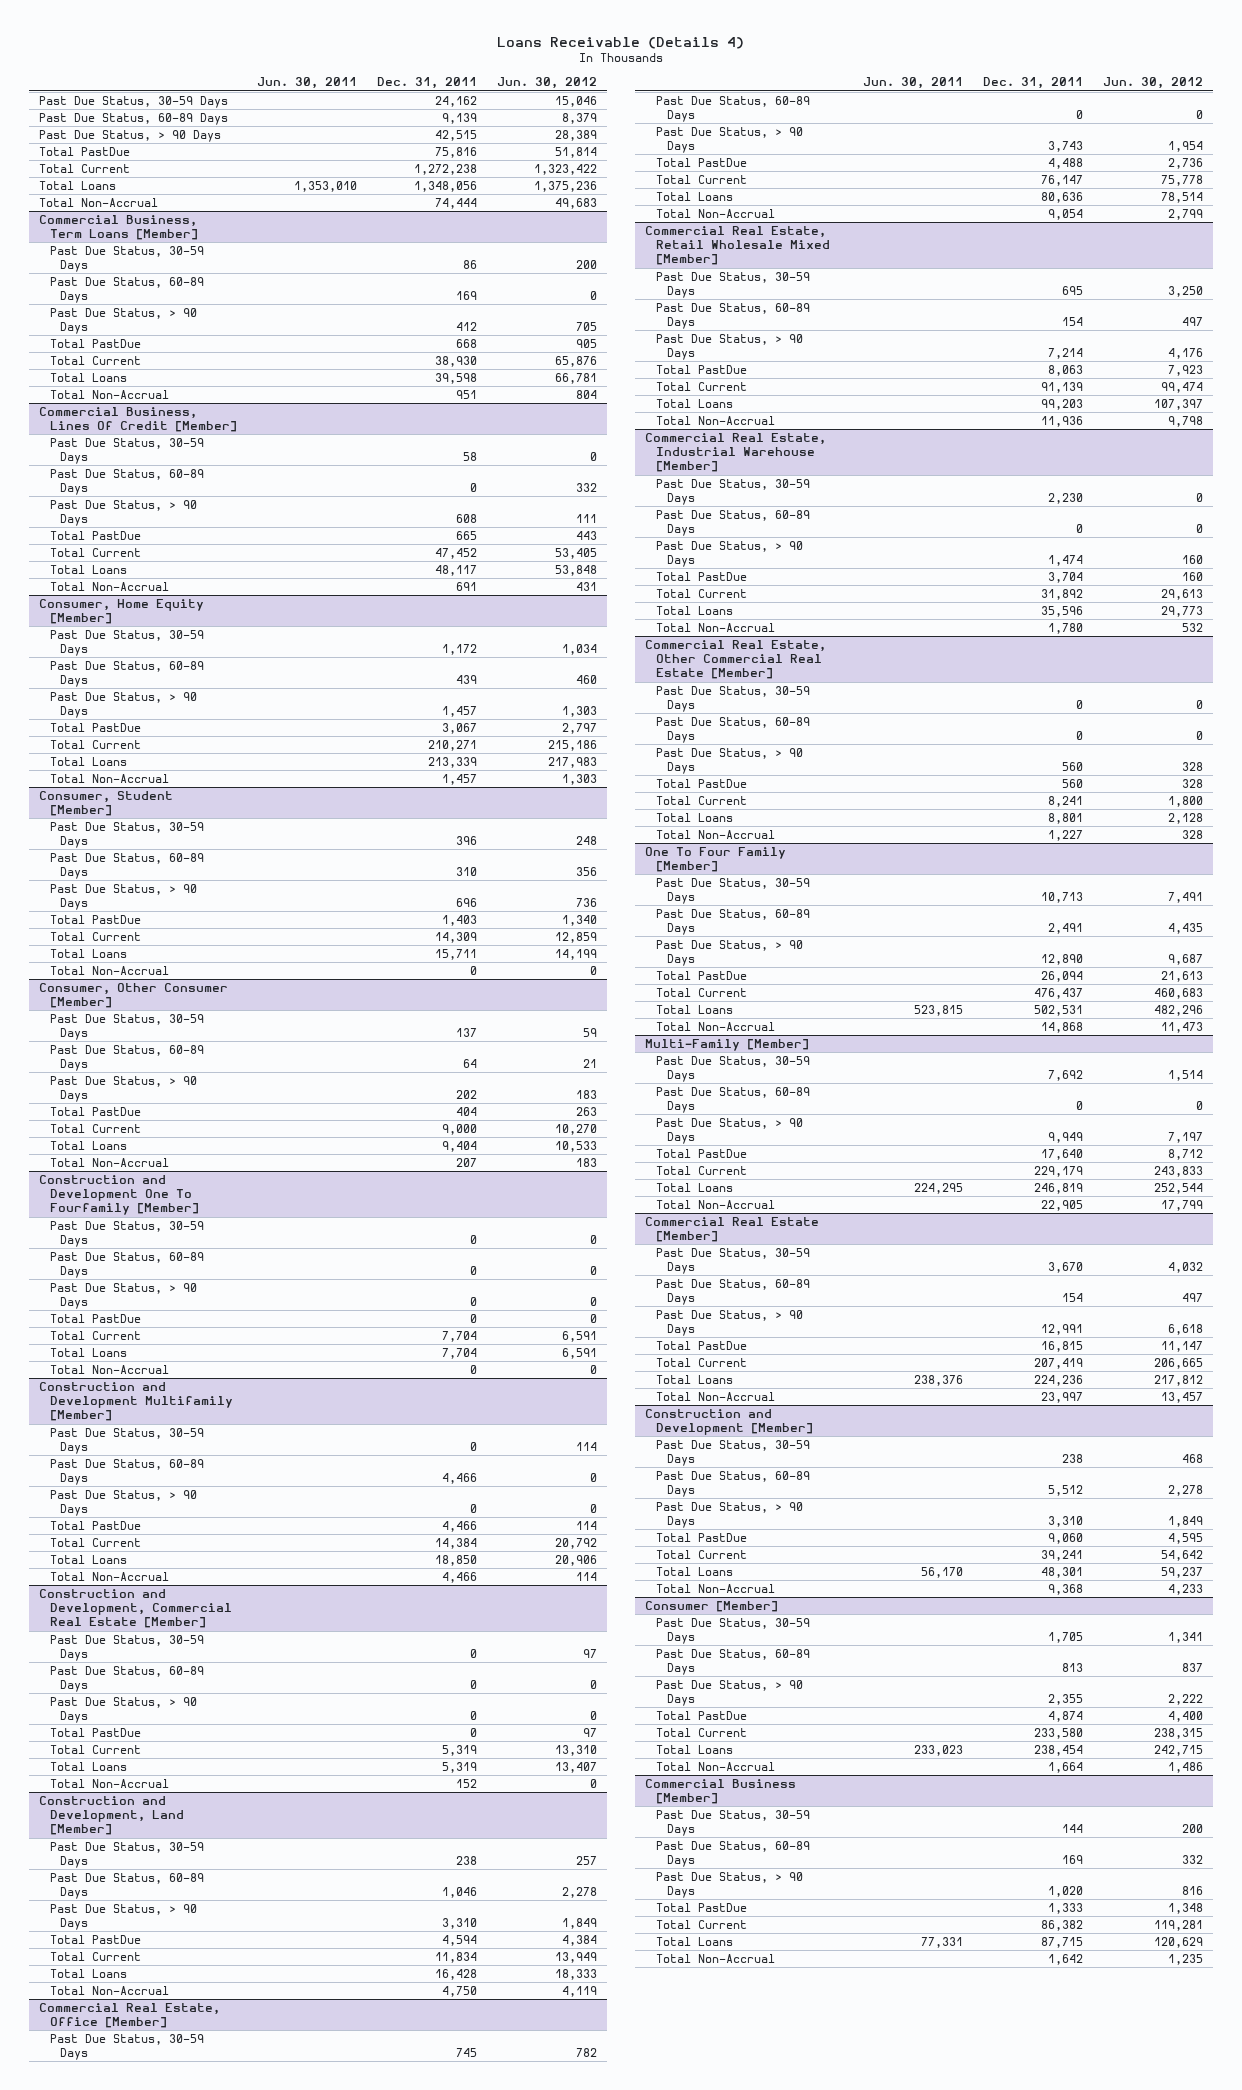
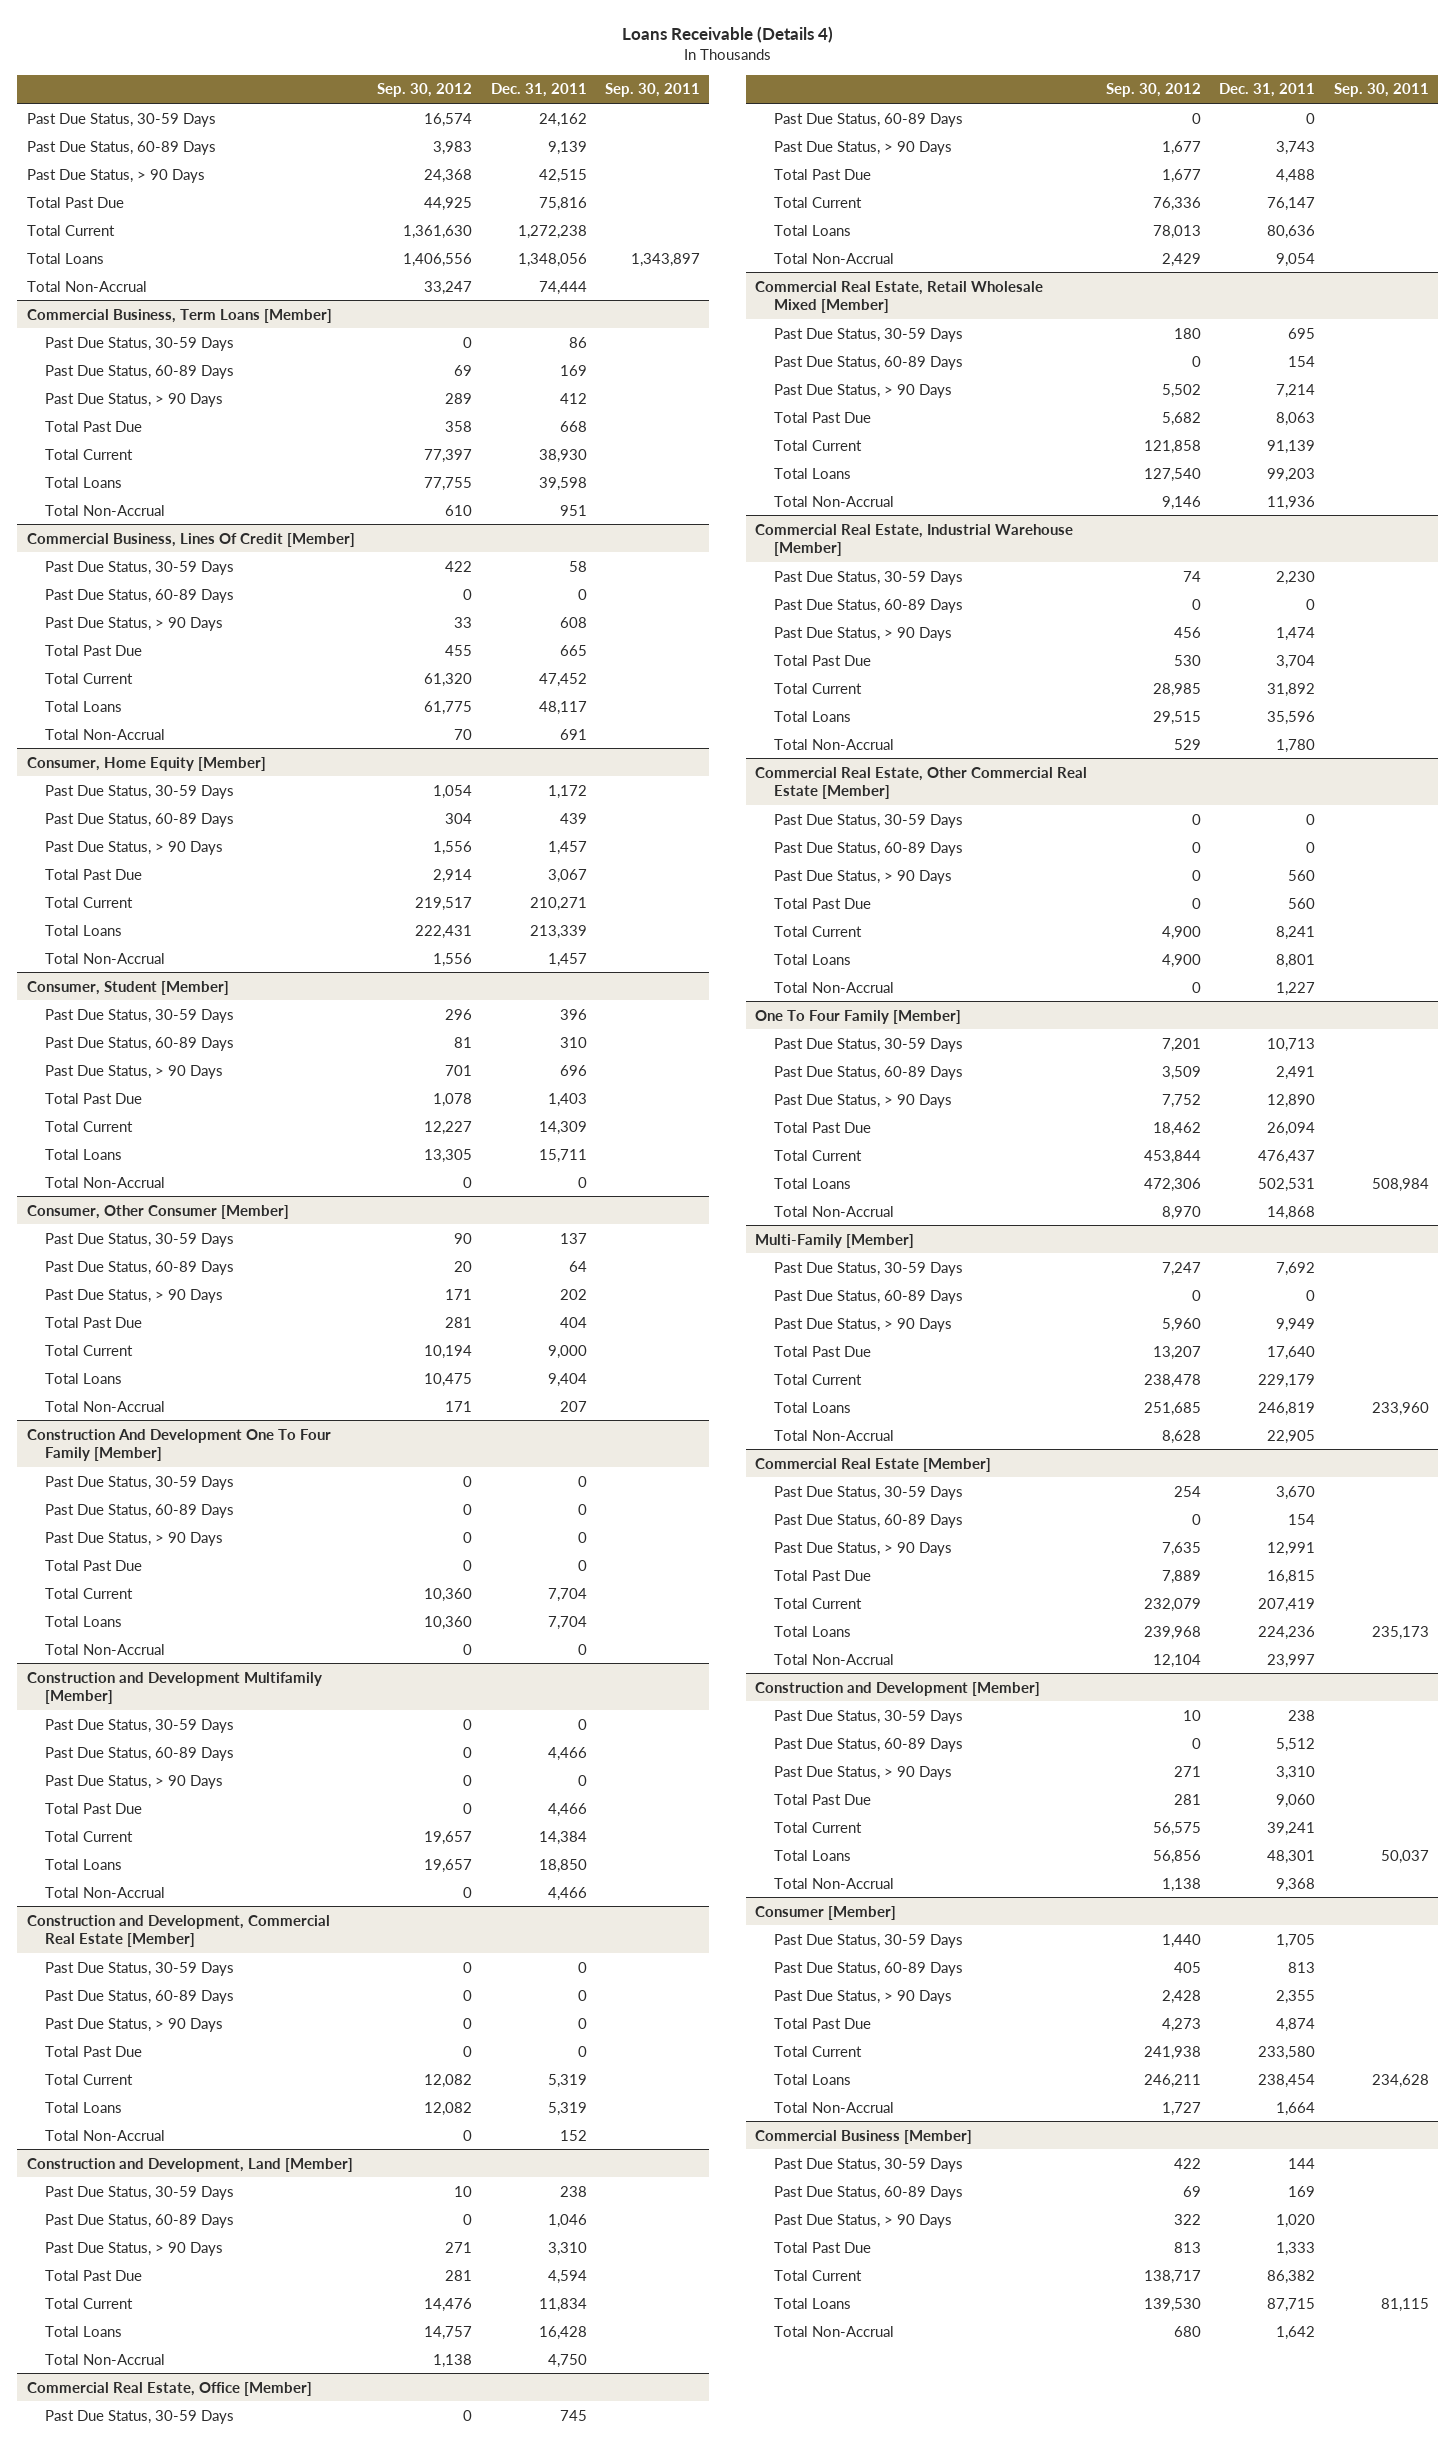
- | Jun. 30, 2011 | Dec. 31, 2011 | Jun. 30, 2012
+ | Sep. 30, 2012 | Dec. 31, 2011 | Sep. 30, 2011
- Total PastDue | | 75,816 | 51,814
+ Total Past Due | 44,925 | 75,816 |
@ Commercial Business, Term Loans [Member]
- Total PastDue | | 668 | 905
+ Total Past Due | 358 | 668 |
@ Commercial Business, Lines Of Credit [Member]
- Total PastDue | | 665 | 443
+ Total Past Due | 455 | 665 |
@ Consumer, Home Equity [Member]
- Total PastDue | | 3,067 | 2,797
+ Total Past Due | 2,914 | 3,067 |
@ Consumer, Student [Member]
- Total PastDue | | 1,403 | 1,340
+ Total Past Due | 1,078 | 1,403 |
@ Consumer, Other Consumer [Member]
- Total PastDue | | 404 | 263
+ Total Past Due | 281 | 404 |
- Construction and Development One To Fourfamily [Member]
+ Construction And Development One To Four Family [Member]
- Total PastDue | | 0 | 0
+ Total Past Due | 0 | 0 |
@ Construction and Development Multifamily [Member]
- Total PastDue | | 4,466 | 114
+ Total Past Due | 0 | 4,466 |
@ Construction and Development, Commercial Real Estate [Member]
- Total PastDue | | 0 | 97
+ Total Past Due | 0 | 0 |
@ Construction and Development, Land [Member]
- Total PastDue | | 4,594 | 4,384
+ Total Past Due | 281 | 4,594 |
@ Commercial Real Estate, Office [Member]
- Total PastDue | | 4,488 | 2,736
+ Total Past Due | 1,677 | 4,488 |
@ Commercial Real Estate, Retail Wholesale Mixed [Member]
- Total PastDue | | 8,063 | 7,923
+ Total Past Due | 5,682 | 8,063 |
@ Commercial Real Estate, Industrial Warehouse [Member]
- Total PastDue | | 3,704 | 160
+ Total Past Due | 530 | 3,704 |
@ Commercial Real Estate, Other Commercial Real Estate [Member]
- Total PastDue | | 560 | 328
+ Total Past Due | 0 | 560 |
@ One To Four Family [Member]
- Total PastDue | | 26,094 | 21,613
+ Total Past Due | 18,462 | 26,094 |
@ Multi-Family [Member]
- Total PastDue | | 17,640 | 8,712
+ Total Past Due | 13,207 | 17,640 |
@ Commercial Real Estate [Member]
- Total PastDue | | 16,815 | 11,147
+ Total Past Due | 7,889 | 16,815 |
@ Construction and Development [Member]
- Total PastDue | | 9,060 | 4,595
+ Total Past Due | 281 | 9,060 |
@ Consumer [Member]
- Total PastDue | | 4,874 | 4,400
+ Total Past Due | 4,273 | 4,874 |
@ Commercial Business [Member]
- Total PastDue | | 1,333 | 1,348
+ Total Past Due | 813 | 1,333 |

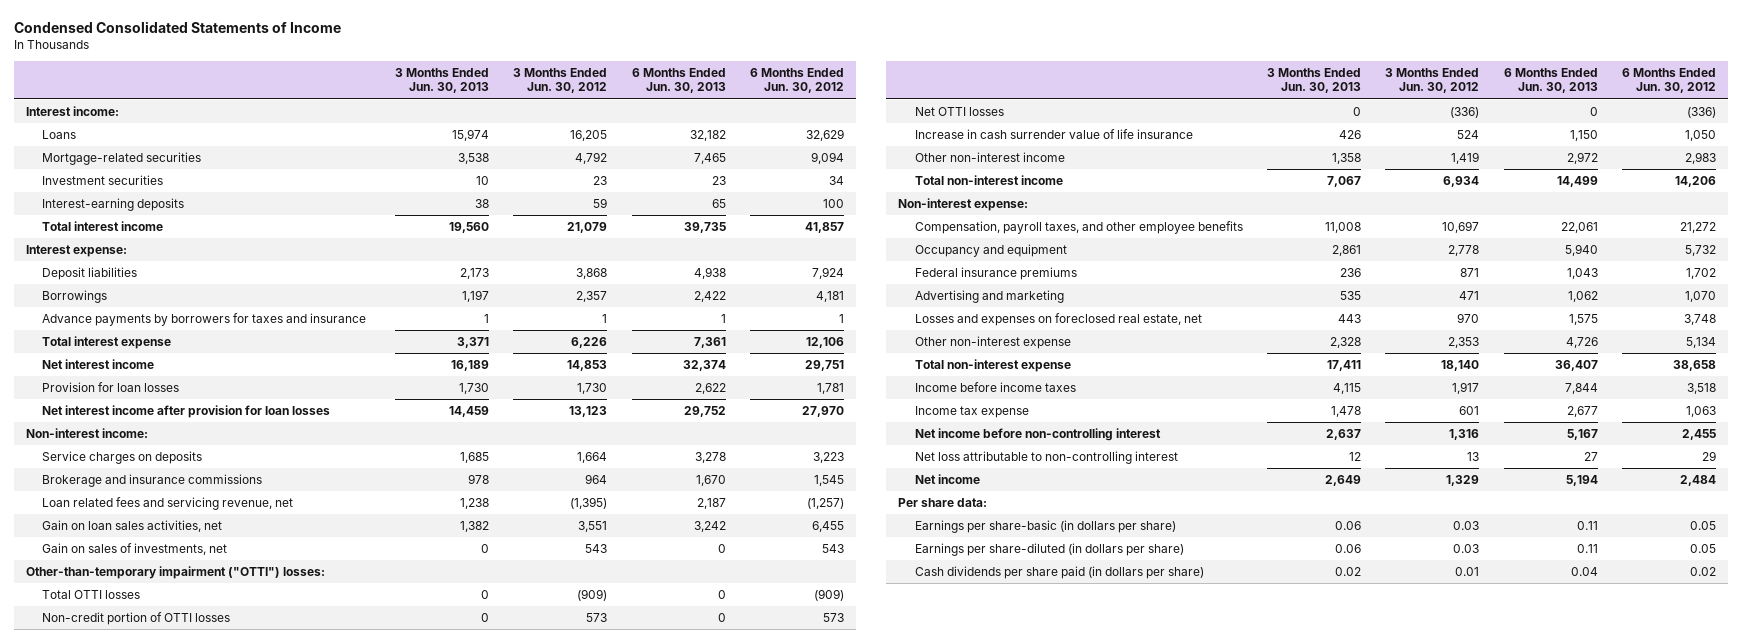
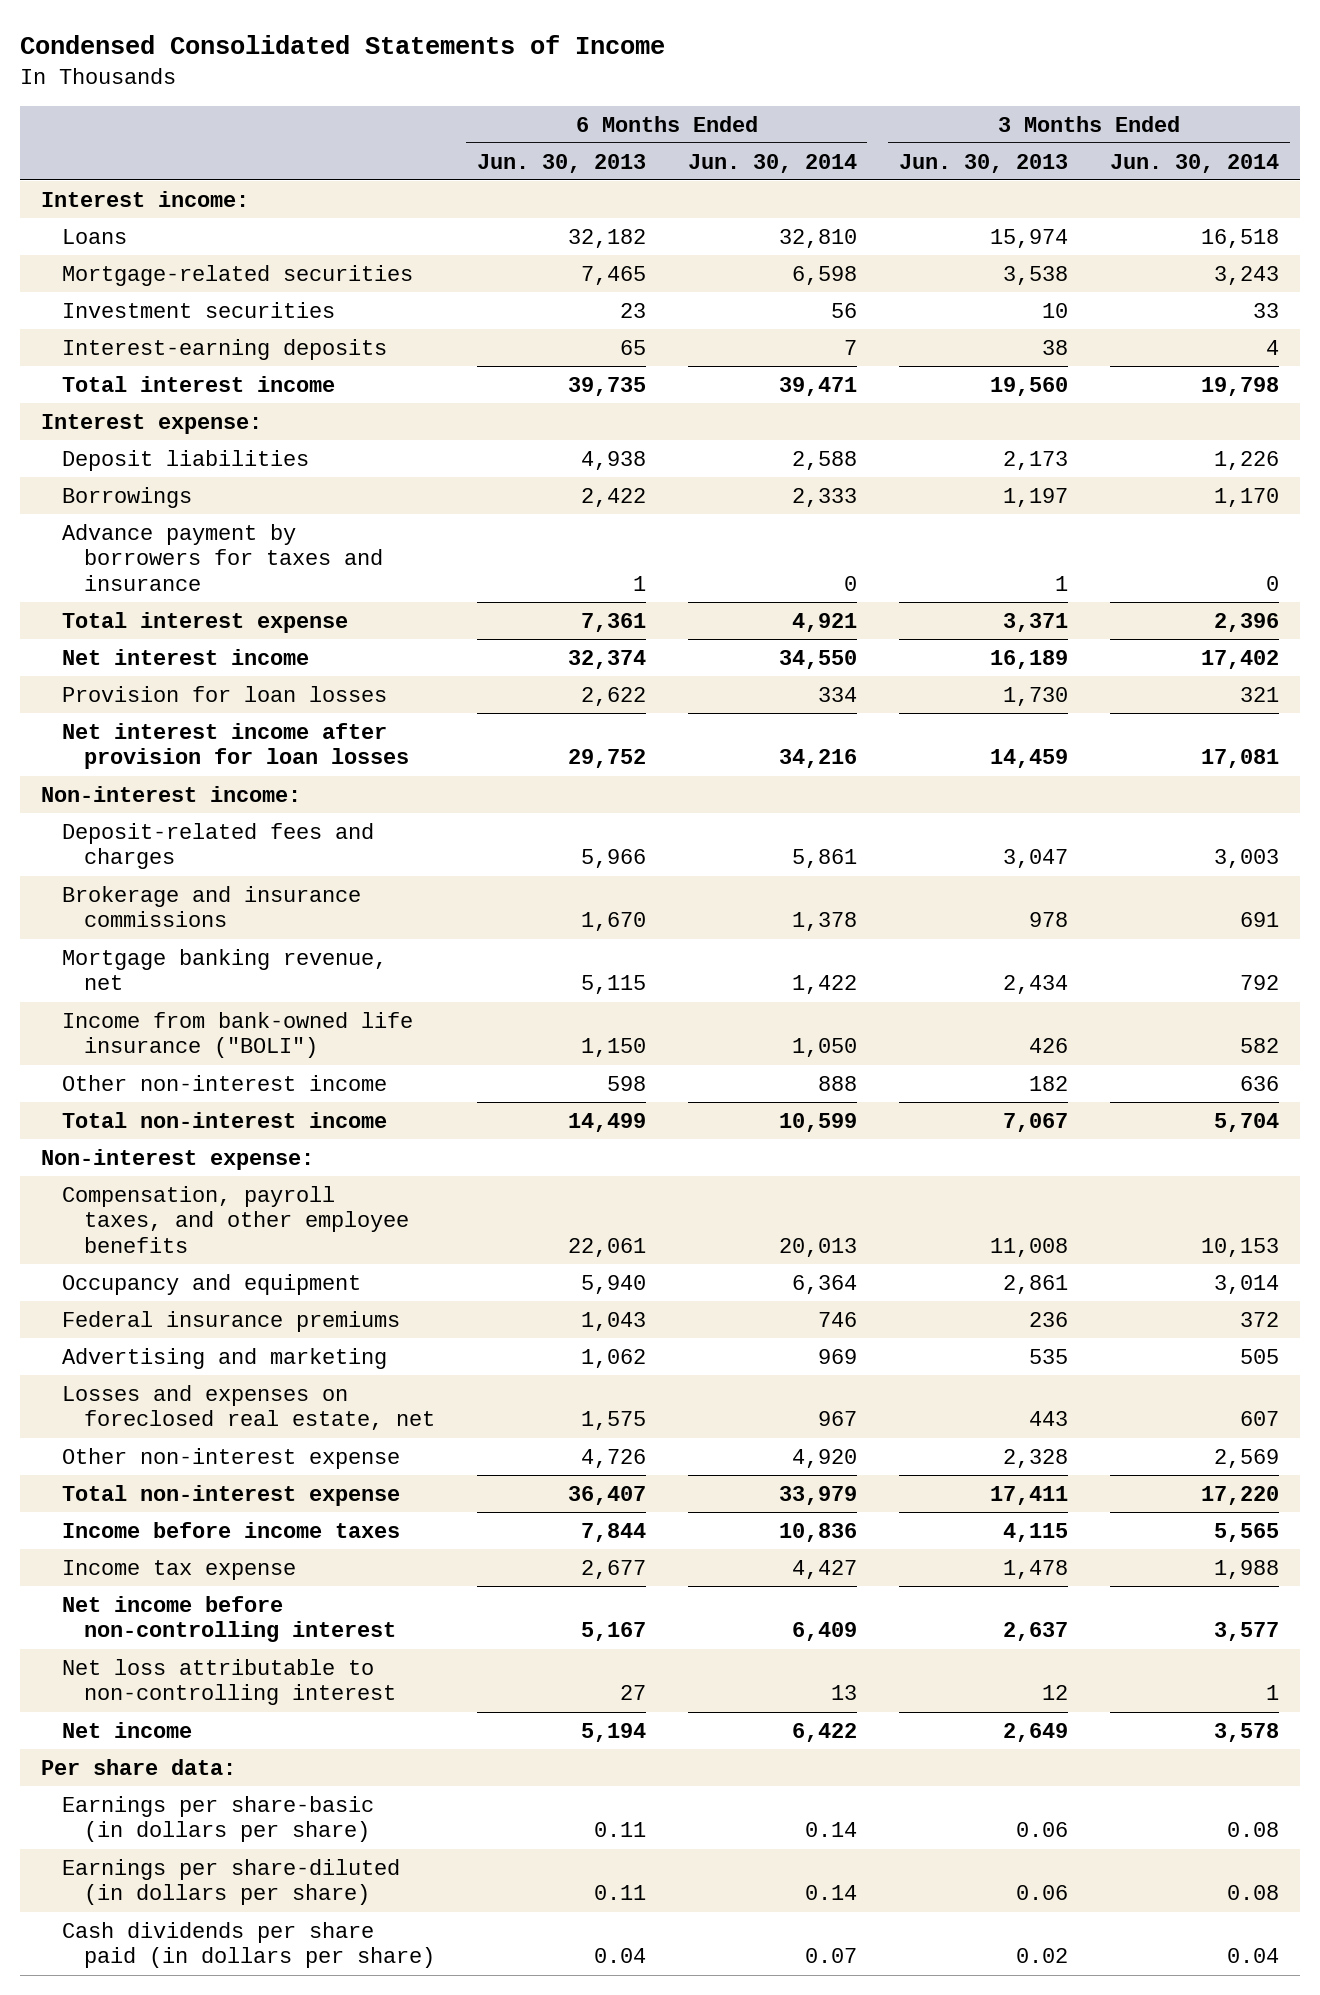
- | 3 Months Ended Jun. 30, 2013 | 3 Months Ended Jun. 30, 2012 | 6 Months Ended Jun. 30, 2013 | 6 Months Ended Jun. 30, 2012
+ | 6 Months Ended Jun. 30, 2013 | 6 Months Ended Jun. 30, 2014 | 3 Months Ended Jun. 30, 2013 | 3 Months Ended Jun. 30, 2014
- Advance payments by borrowers for taxes and insurance | 1 | 1 | 1 | 1
+ Advance payment by borrowers for taxes and insurance | 1 | 0 | 1 | 0
- Service charges on deposits | 1,685 | 1,664 | 3,278 | 3,223
+ Deposit-related fees and charges | 5,966 | 5,861 | 3,047 | 3,003
- Loan related fees and servicing revenue, net | 1,238 | (1,395) | 2,187 | (1,257)
- Gain on loan sales activities, net | 1,382 | 3,551 | 3,242 | 6,455
- Gain on sales of investments, net | 0 | 543 | 0 | 543
- Other-than-temporary impairment ("OTTI") losses:
- Total OTTI losses | 0 | (909) | 0 | (909)
- Non-credit portion of OTTI losses | 0 | 573 | 0 | 573
- Net OTTI losses | 0 | (336) | 0 | (336)
- Increase in cash surrender value of life insurance | 426 | 524 | 1,150 | 1,050
- Other non-interest income | 1,358 | 1,419 | 2,972 | 2,983
+ Mortgage banking revenue, net | 5,115 | 1,422 | 2,434 | 792
+ Income from bank-owned life insurance ("BOLI") | 1,150 | 1,050 | 426 | 582
+ Other non-interest income | 598 | 888 | 182 | 636

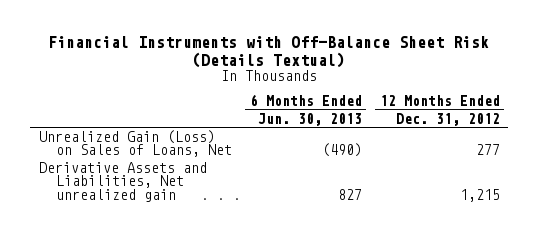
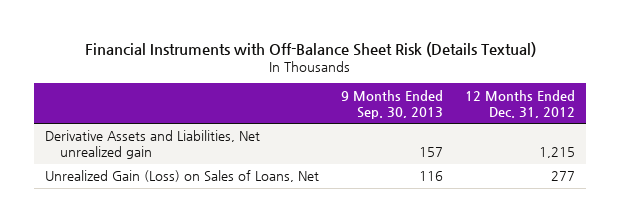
- | 6 Months Ended Jun. 30, 2013 | 12 Months Ended Dec. 31, 2012
+ | 9 Months Ended Sep. 30, 2013 | 12 Months Ended Dec. 31, 2012
moved down: Unrealized Gain (Loss) on Sales of Loans, Net | 116 | 277

